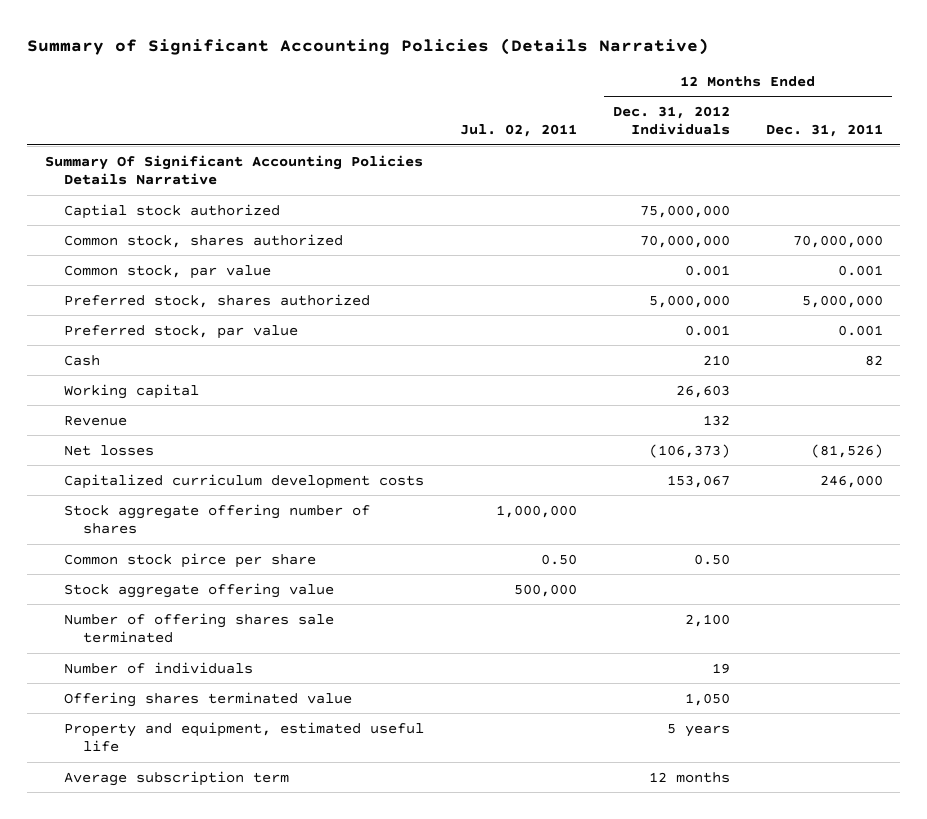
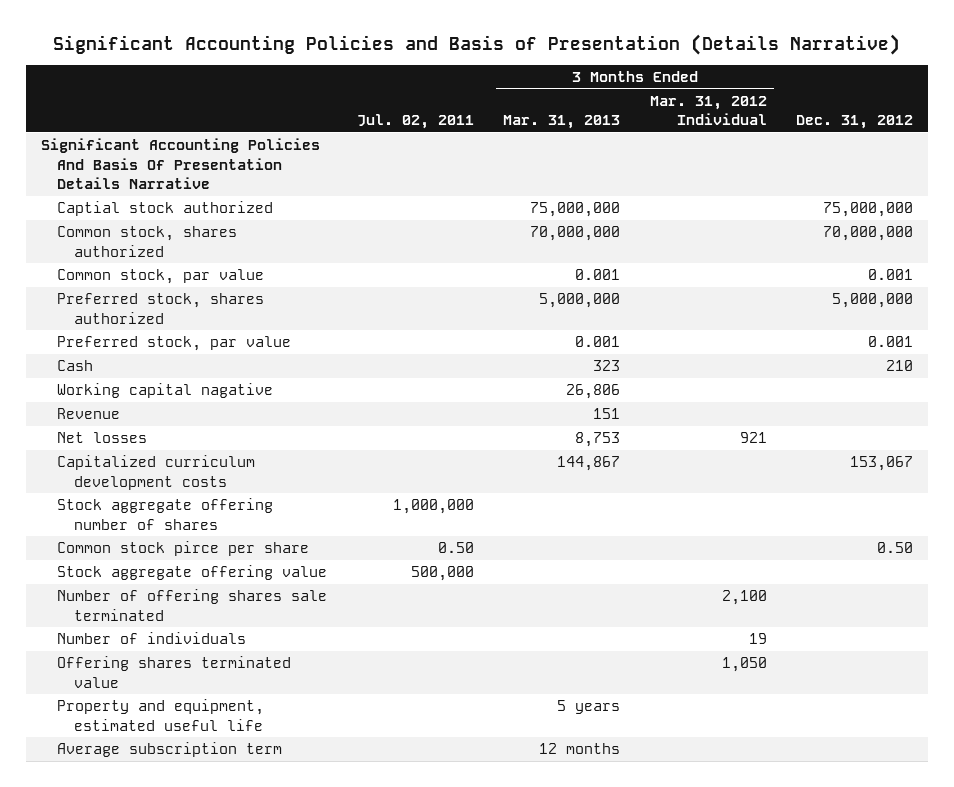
- Summary of Significant Accounting Policies (Details Narrative)
+ Significant Accounting Policies and Basis of Presentation (Details Narrative)
- | Jul. 02, 2011 | 12 Months Ended Dec. 31, 2012 Individuals | 12 Months Ended Dec. 31, 2011
+ | Jul. 02, 2011 | 3 Months Ended Mar. 31, 2013 | 3 Months Ended Mar. 31, 2012 Individual | Dec. 31, 2012
- Summary Of Significant Accounting Policies Details Narrative
+ Significant Accounting Policies And Basis Of Presentation Details Narrative
- Working capital | | 26,603 |
+ Working capital nagative | | 26,806 | |

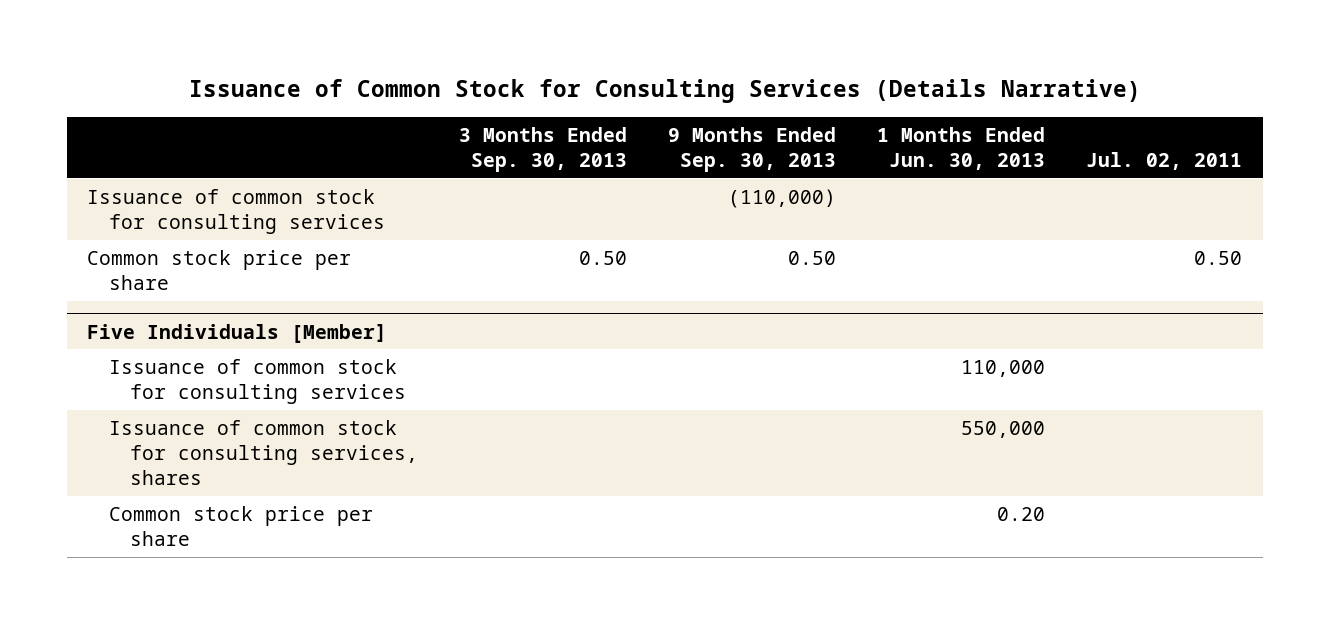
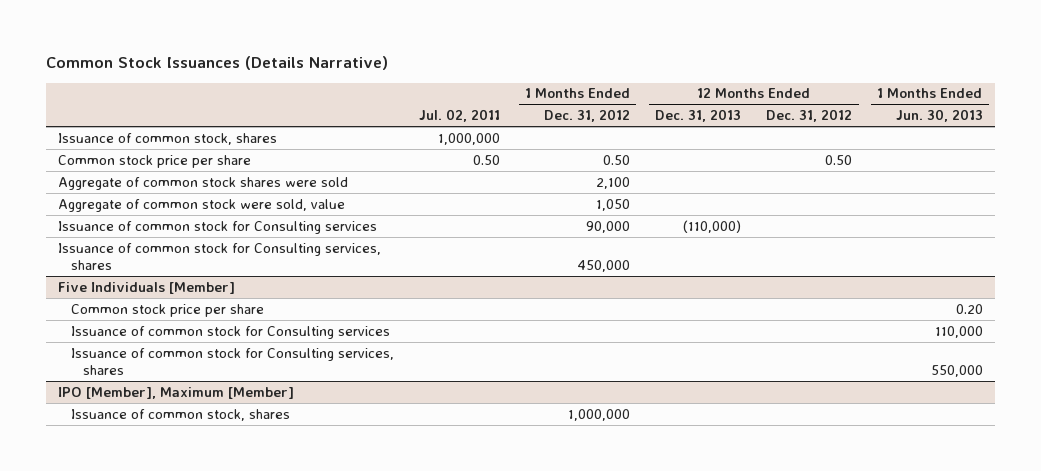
- Issuance of Common Stock for Consulting Services (Details Narrative)
+ Common Stock Issuances (Details Narrative)
- | 3 Months Ended Sep. 30, 2013 | 9 Months Ended Sep. 30, 2013 | 1 Months Ended Jun. 30, 2013 | Jul. 02, 2011
+ | Jul. 02, 2011 | 1 Months Ended Dec. 31, 2012 | 12 Months Ended Dec. 31, 2013 | 12 Months Ended Dec. 31, 2012 | 1 Months Ended Jun. 30, 2013
- Issuance of common stock for consulting services | | (110,000) | |
+ Issuance of common stock, shares | 1,000,000 | | | |
+ Aggregate of common stock shares were sold | | 2,100 | | |
+ Aggregate of common stock were sold, value | | 1,050 | | |
+ Issuance of common stock for Consulting services | | 90,000 | (110,000) | |
+ Issuance of common stock for Consulting services, shares | | 450,000 | | |
@ Five Individuals [Member]
- Issuance of common stock for consulting services | | | 110,000 |
- Issuance of common stock for consulting services, shares | | | 550,000 |
+ Issuance of common stock for Consulting services | | | | | 110,000
+ Issuance of common stock for Consulting services, shares | | | | | 550,000
+ IPO [Member], Maximum [Member]
+ Issuance of common stock, shares | | 1,000,000 | | |

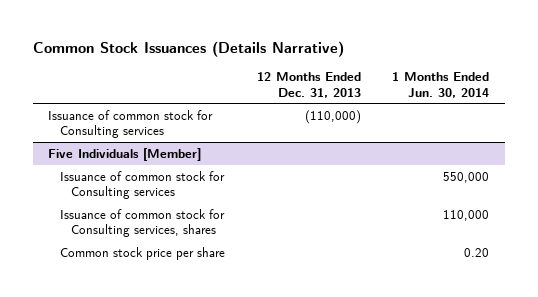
- | Jul. 02, 2011 | 1 Months Ended Dec. 31, 2012 | 12 Months Ended Dec. 31, 2013 | 12 Months Ended Dec. 31, 2012 | 1 Months Ended Jun. 30, 2013
+ | 12 Months Ended Dec. 31, 2013 | 1 Months Ended Jun. 30, 2014
- Issuance of common stock, shares | 1,000,000 | | | |
- Common stock price per share | 0.50 | 0.50 | | 0.50 |
- Aggregate of common stock shares were sold | | 2,100 | | |
- Aggregate of common stock were sold, value | | 1,050 | | |
- Issuance of common stock for Consulting services, shares | | 450,000 | | |
- IPO [Member], Maximum [Member]
- Issuance of common stock, shares | | 1,000,000 | | |
@ Five Individuals [Member]
moved down: Common stock price per share | | 0.20

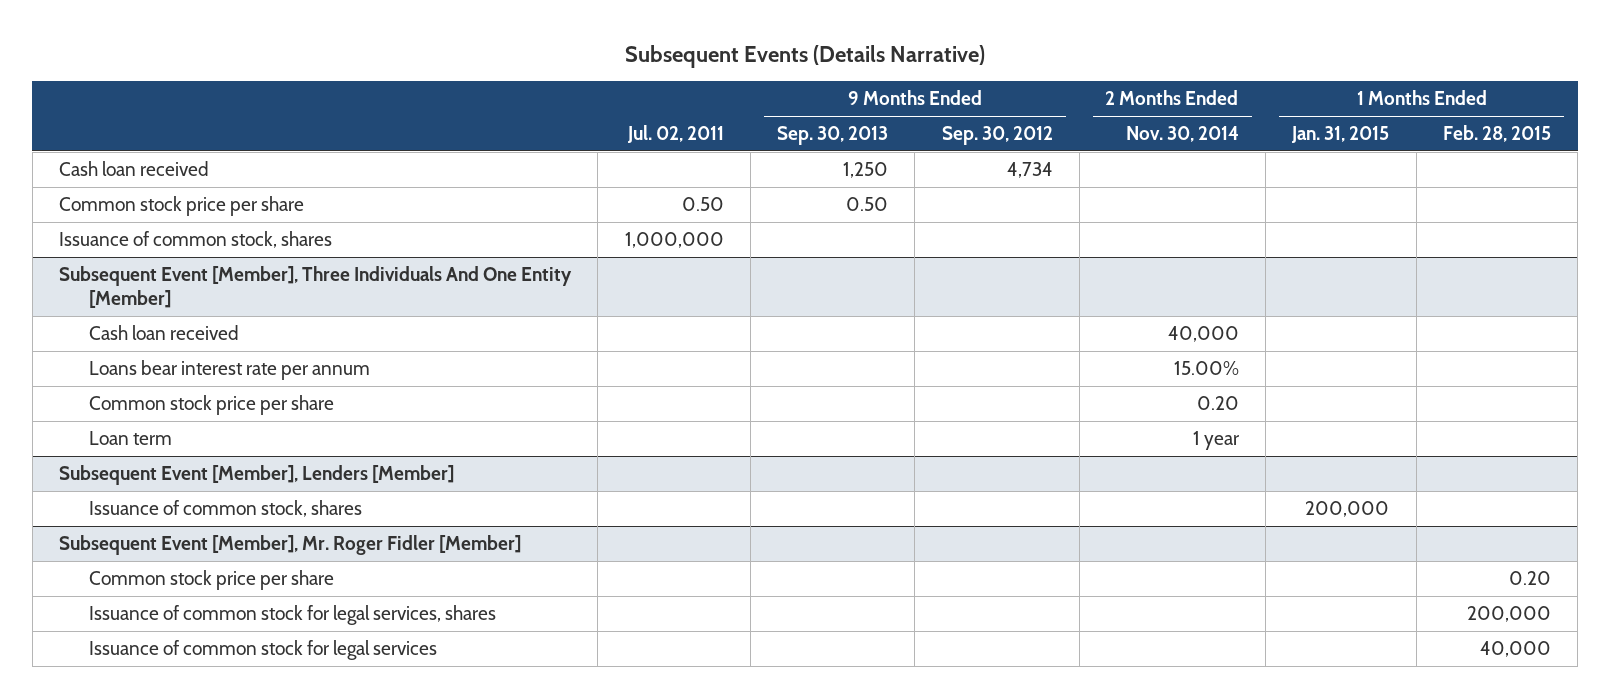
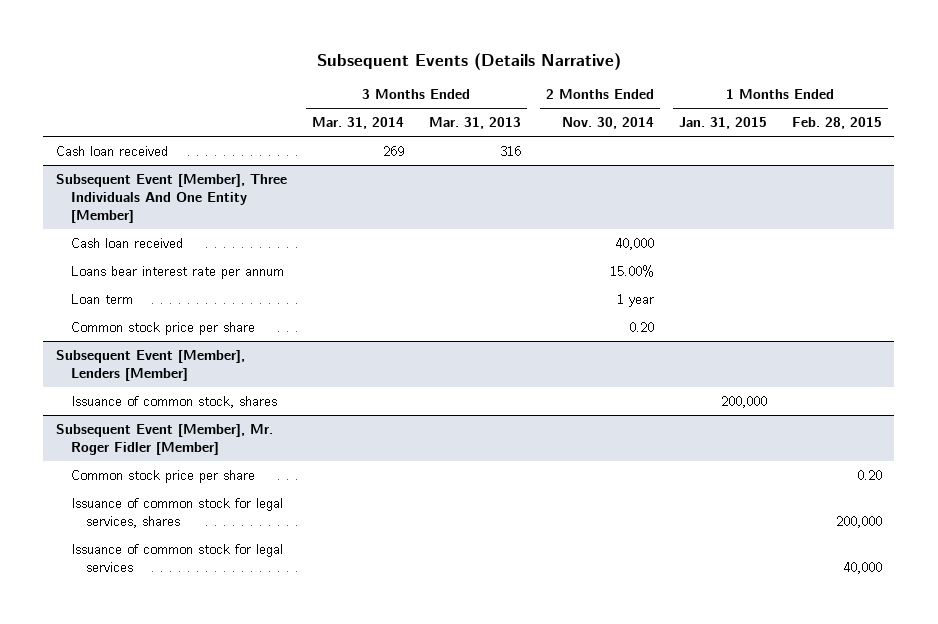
- | Jul. 02, 2011 | 9 Months Ended Sep. 30, 2013 | 9 Months Ended Sep. 30, 2012 | 2 Months Ended Nov. 30, 2014 | 1 Months Ended Jan. 31, 2015 | 1 Months Ended Feb. 28, 2015
+ | 3 Months Ended Mar. 31, 2014 | 3 Months Ended Mar. 31, 2013 | 2 Months Ended Nov. 30, 2014 | 1 Months Ended Jan. 31, 2015 | 1 Months Ended Feb. 28, 2015
- Common stock price per share | 0.50 | 0.50 | | | |
- Issuance of common stock, shares | 1,000,000 | | | | |
@ Subsequent Event [Member], Three Individuals And One Entity [Member]
moved down: Common stock price per share | | | 0.20 | |

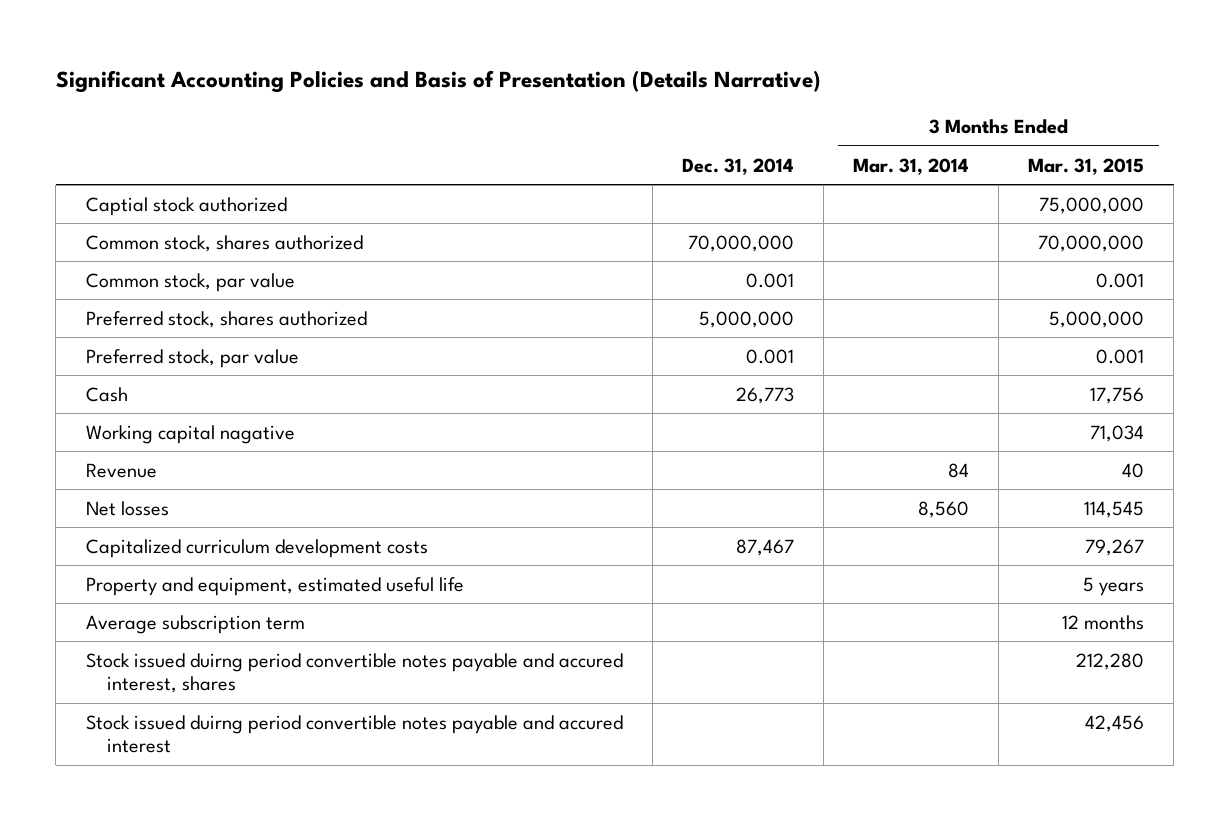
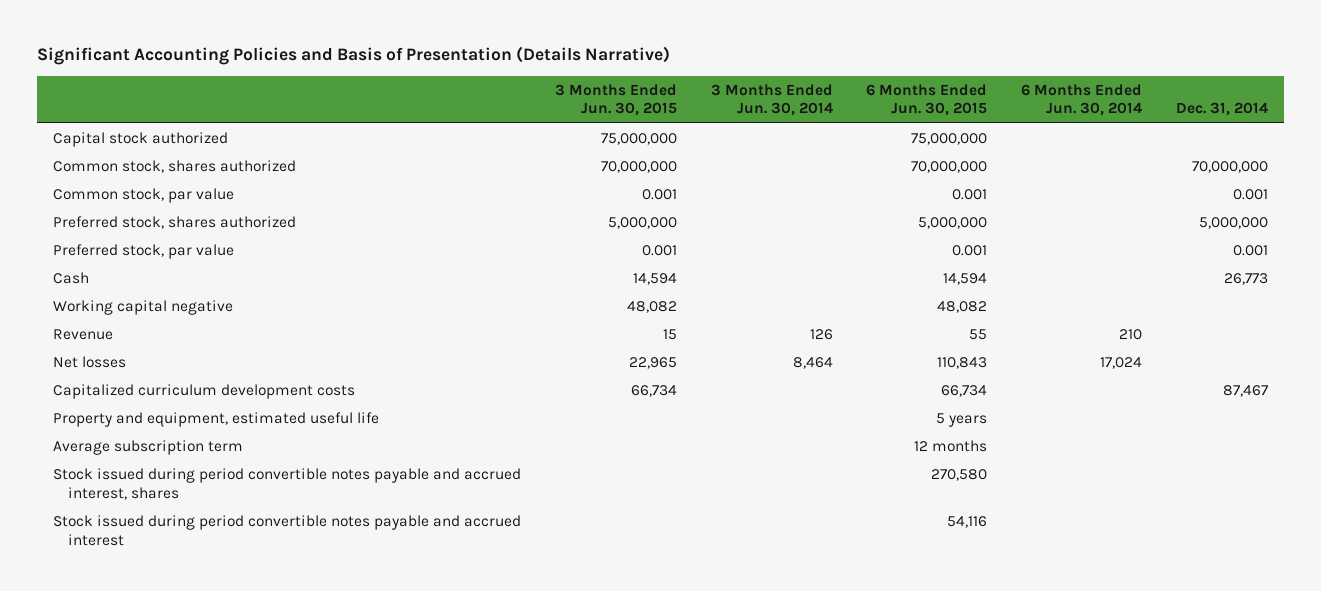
- | Dec. 31, 2014 | 3 Months Ended Mar. 31, 2014 | 3 Months Ended Mar. 31, 2015
+ | 3 Months Ended Jun. 30, 2015 | 3 Months Ended Jun. 30, 2014 | 6 Months Ended Jun. 30, 2015 | 6 Months Ended Jun. 30, 2014 | Dec. 31, 2014
- Captial stock authorized | | | 75,000,000
+ Capital stock authorized | 75,000,000 | | 75,000,000 | |
- Working capital nagative | | | 71,034
+ Working capital negative | 48,082 | | 48,082 | |
- Stock issued duirng period convertible notes payable and accured interest, shares | | | 212,280
- Stock issued duirng period convertible notes payable and accured interest | | | 42,456
+ Stock issued during period convertible notes payable and accrued interest, shares | | | 270,580 | |
+ Stock issued during period convertible notes payable and accrued interest | | | 54,116 | |

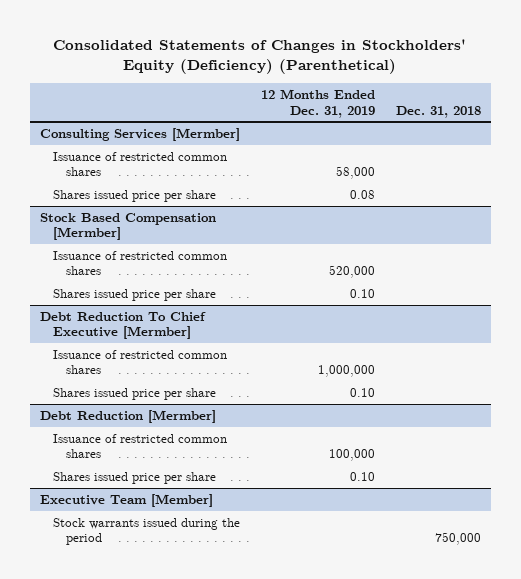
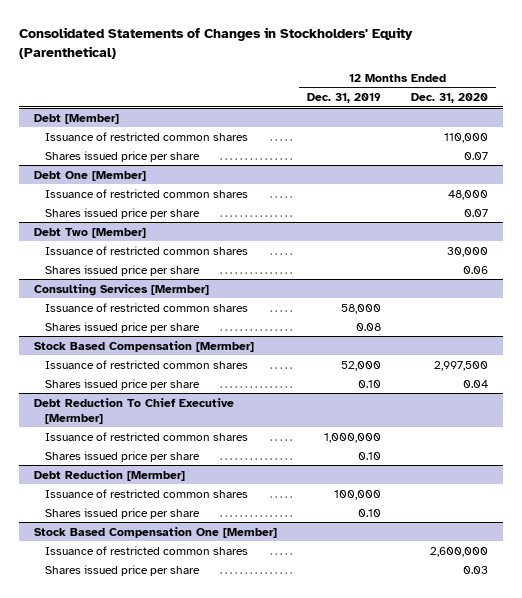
- Consolidated Statements of Changes in Stockholders' Equity (Deficiency) (Parenthetical)
+ Consolidated Statements of Changes in Stockholders' Equity (Parenthetical)
- | 12 Months Ended Dec. 31, 2019 | Dec. 31, 2018
+ | 12 Months Ended Dec. 31, 2019 | 12 Months Ended Dec. 31, 2020
+ Debt [Member]
+ Issuance of restricted common shares | | 110,000
+ Shares issued price per share | | 0.07
+ Debt One [Member]
+ Issuance of restricted common shares | | 48,000
+ Shares issued price per share | | 0.07
+ Debt Two [Member]
+ Issuance of restricted common shares | | 30,000
+ Shares issued price per share | | 0.06
@ Stock Based Compensation [Mermber]
- Issuance of restricted common shares | 520,000 |
+ Issuance of restricted common shares | 52,000 | 2,997,500
- Executive Team [Member]
- Stock warrants issued during the period | | 750,000
+ Stock Based Compensation One [Member]
+ Issuance of restricted common shares | | 2,600,000
+ Shares issued price per share | | 0.03

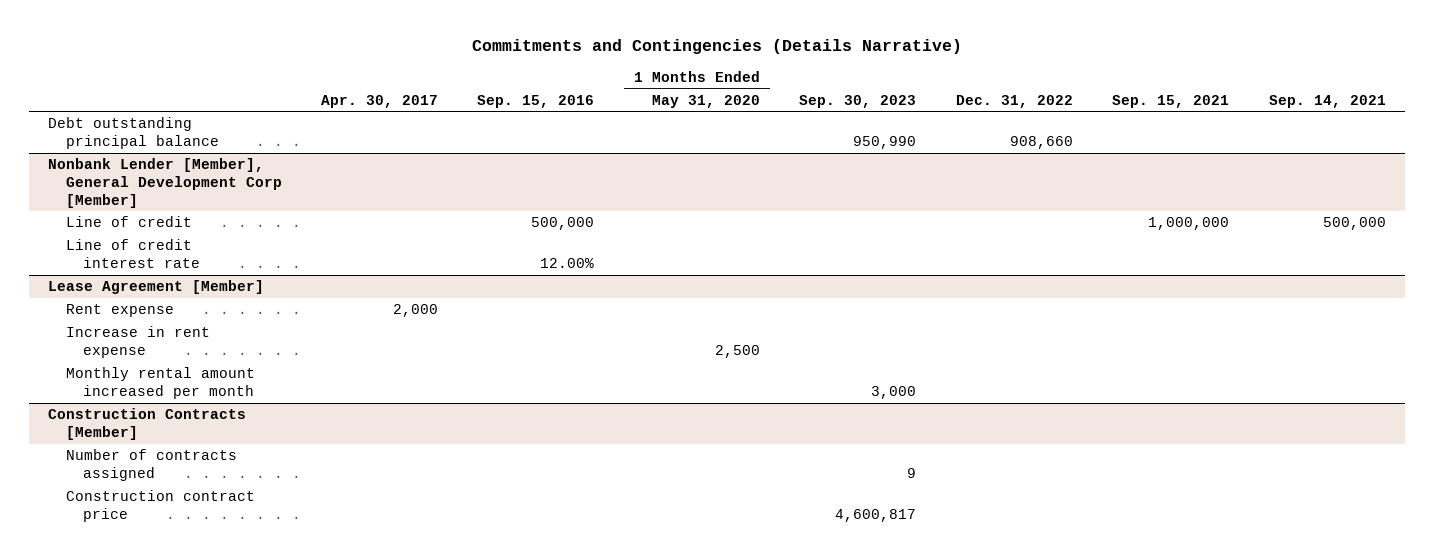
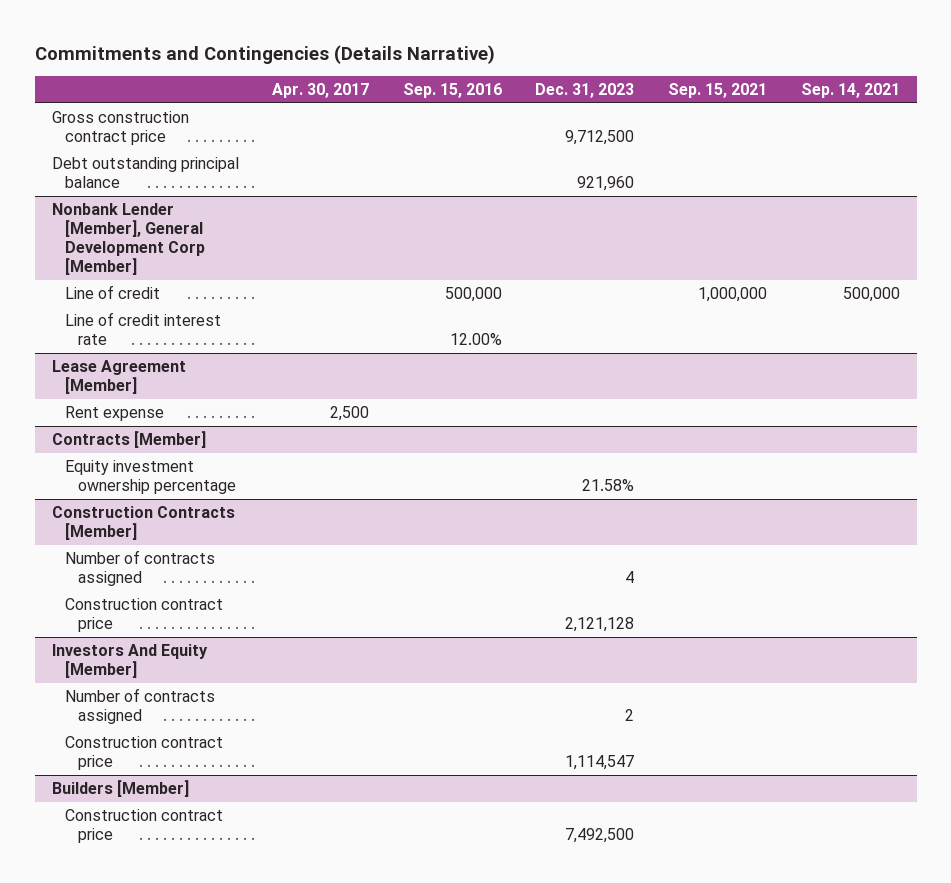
- | Apr. 30, 2017 | Sep. 15, 2016 | 1 Months Ended May 31, 2020 | Sep. 30, 2023 | Dec. 31, 2022 | Sep. 15, 2021 | Sep. 14, 2021
+ | Apr. 30, 2017 | Sep. 15, 2016 | Dec. 31, 2023 | Sep. 15, 2021 | Sep. 14, 2021
+ Gross construction contract price | | | 9,712,500 | |
@ Lease Agreement [Member]
- Rent expense | 2,000 | | | | | |
- Increase in rent expense | | | 2,500 | | | |
- Monthly rental amount increased per month | | | | 3,000 | | |
+ Rent expense | 2,500 | | | |
+ Contracts [Member]
+ Equity investment ownership percentage | | | 21.58% | |
+ Investors And Equity [Member]
+ Number of contracts assigned | | | 2 | |
+ Construction contract price | | | 1,114,547 | |
+ Builders [Member]
+ Construction contract price | | | 7,492,500 | |

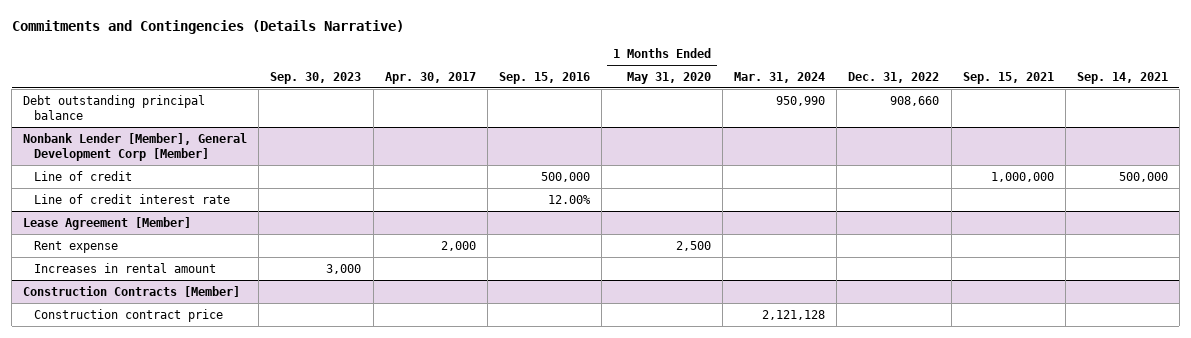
- | Apr. 30, 2017 | Sep. 15, 2016 | Dec. 31, 2023 | Sep. 15, 2021 | Sep. 14, 2021
+ | Sep. 30, 2023 | Apr. 30, 2017 | Sep. 15, 2016 | 1 Months Ended May 31, 2020 | Mar. 31, 2024 | Dec. 31, 2022 | Sep. 15, 2021 | Sep. 14, 2021
- Gross construction contract price | | | 9,712,500 | |
@ Lease Agreement [Member]
- Rent expense | 2,500 | | | |
- Contracts [Member]
- Equity investment ownership percentage | | | 21.58% | |
@ Lease Agreement [Member]
+ Rent expense | | 2,000 | | 2,500 | | | |
+ Increases in rental amount | 3,000 | | | | | | |
@ Construction Contracts [Member]
- Number of contracts assigned | | | 4 | |
- Investors And Equity [Member]
- Number of contracts assigned | | | 2 | |
- Construction contract price | | | 1,114,547 | |
- Builders [Member]
- Construction contract price | | | 7,492,500 | |

